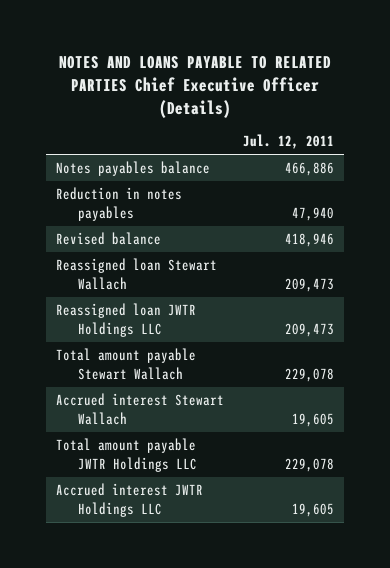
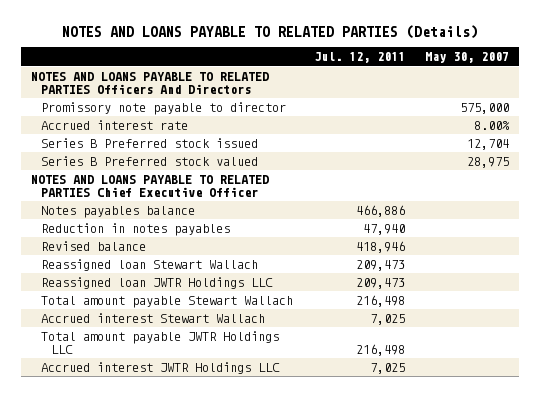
- NOTES AND LOANS PAYABLE TO RELATED PARTIES Chief Executive Officer (Details)
+ NOTES AND LOANS PAYABLE TO RELATED PARTIES (Details)
- | Jul. 12, 2011
+ | Jul. 12, 2011 | May 30, 2007
+ NOTES AND LOANS PAYABLE TO RELATED PARTIES Officers And Directors
+ Promissory note payable to director | | 575,000
+ Accrued interest rate | | 8.00%
+ Series B Preferred stock issued | | 12,704
+ Series B Preferred stock valued | | 28,975
+ NOTES AND LOANS PAYABLE TO RELATED PARTIES Chief Executive Officer
- Total amount payable Stewart Wallach | 229,078
- Accrued interest Stewart Wallach | 19,605
- Total amount payable JWTR Holdings LLC | 229,078
- Accrued interest JWTR Holdings LLC | 19,605
+ Total amount payable Stewart Wallach | 216,498 |
+ Accrued interest Stewart Wallach | 7,025 |
+ Total amount payable JWTR Holdings LLC | 216,498 |
+ Accrued interest JWTR Holdings LLC | 7,025 |

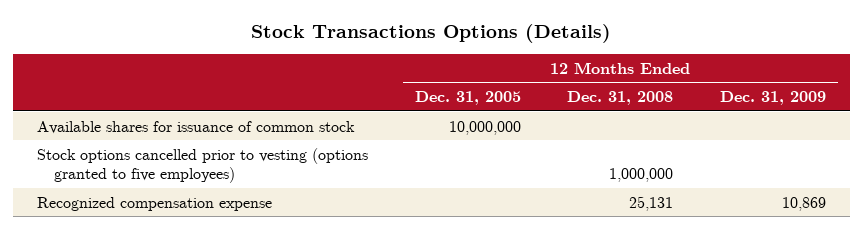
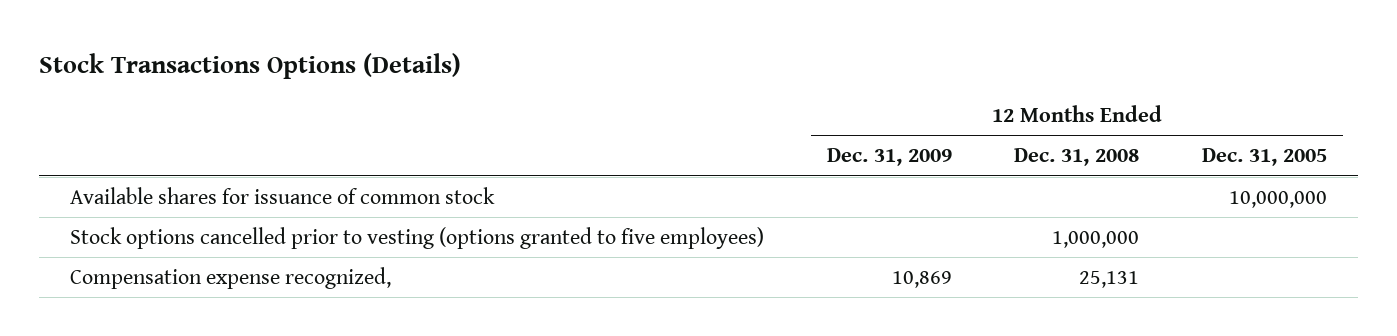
- | 12 Months Ended Dec. 31, 2005 | 12 Months Ended Dec. 31, 2008 | 12 Months Ended Dec. 31, 2009
+ | 12 Months Ended Dec. 31, 2009 | 12 Months Ended Dec. 31, 2008 | 12 Months Ended Dec. 31, 2005
- Recognized compensation expense | | 25,131 | 10,869
+ Compensation expense recognized, | 10,869 | 25,131 |

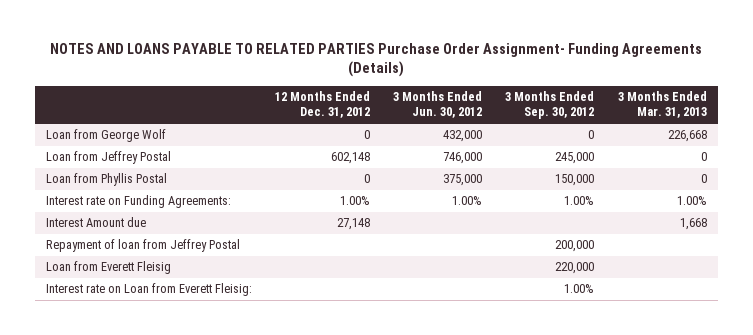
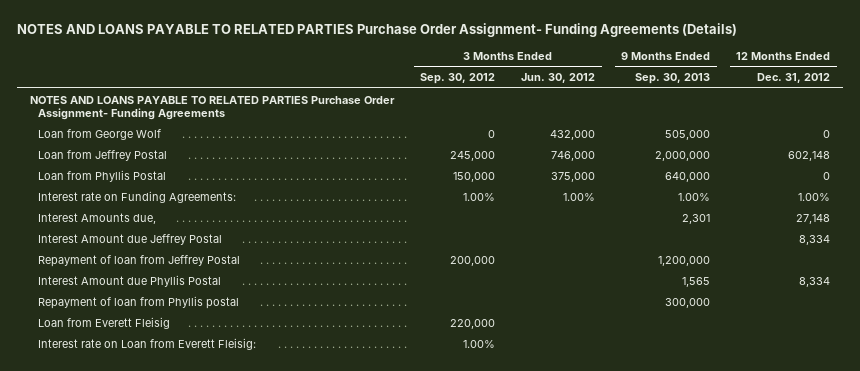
- | 12 Months Ended Dec. 31, 2012 | 3 Months Ended Jun. 30, 2012 | 3 Months Ended Sep. 30, 2012 | 3 Months Ended Mar. 31, 2013
+ | 3 Months Ended Sep. 30, 2012 | 3 Months Ended Jun. 30, 2012 | 9 Months Ended Sep. 30, 2013 | 12 Months Ended Dec. 31, 2012
+ NOTES AND LOANS PAYABLE TO RELATED PARTIES Purchase Order Assignment- Funding Agreements
- Interest Amount due | 27,148 | | | 1,668
+ Interest Amounts due, | | | 2,301 | 27,148
+ Interest Amount due Jeffrey Postal | | | | 8,334
+ Interest Amount due Phyllis Postal | | | 1,565 | 8,334
+ Repayment of loan from Phyllis postal | | | 300,000 |

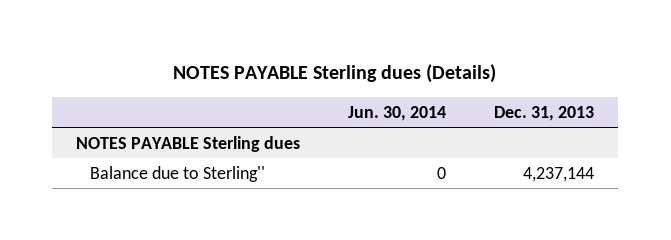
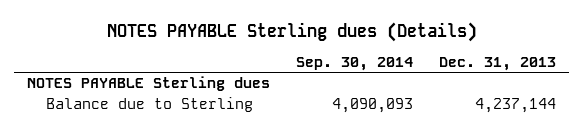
- | Jun. 30, 2014 | Dec. 31, 2013
+ | Sep. 30, 2014 | Dec. 31, 2013
- Balance due to Sterling'' | 0 | 4,237,144
+ Balance due to Sterling | 4,090,093 | 4,237,144

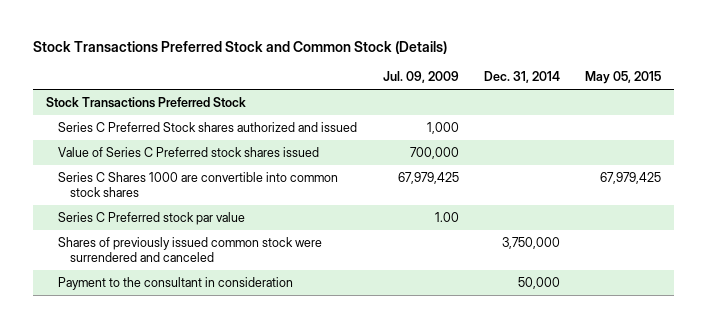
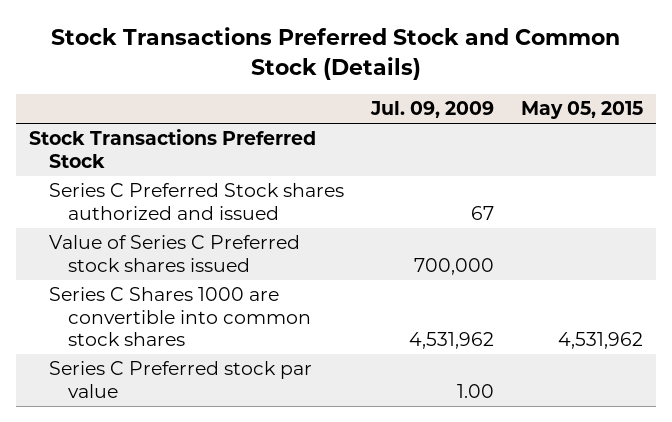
- | Jul. 09, 2009 | Dec. 31, 2014 | May 05, 2015
+ | Jul. 09, 2009 | May 05, 2015
- Series C Preferred Stock shares authorized and issued | 1,000 | |
+ Series C Preferred Stock shares authorized and issued | 67 |
- Series C Shares 1000 are convertible into common stock shares | 67,979,425 | | 67,979,425
+ Series C Shares 1000 are convertible into common stock shares | 4,531,962 | 4,531,962
- Shares of previously issued common stock were surrendered and canceled | | 3,750,000 |
- Payment to the consultant in consideration | | 50,000 |

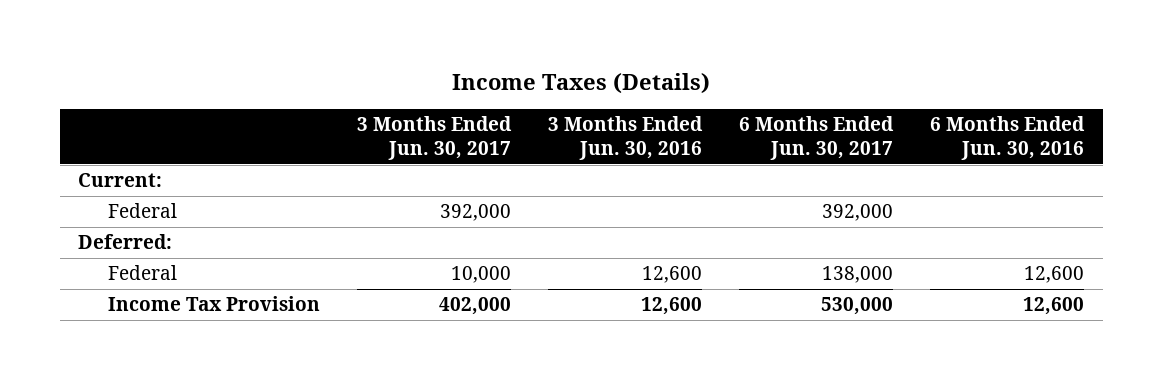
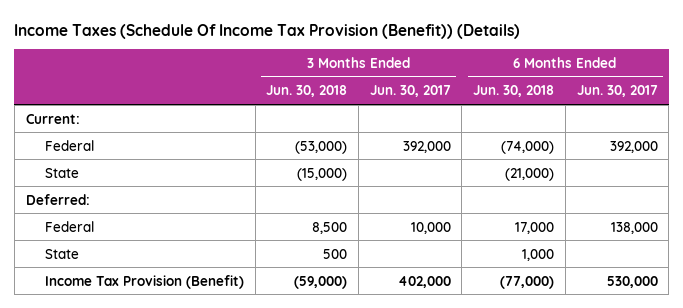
- Income Taxes (Details)
+ Income Taxes (Schedule Of Income Tax Provision (Benefit)) (Details)
- | 3 Months Ended Jun. 30, 2017 | 3 Months Ended Jun. 30, 2016 | 6 Months Ended Jun. 30, 2017 | 6 Months Ended Jun. 30, 2016
+ | 3 Months Ended Jun. 30, 2018 | 3 Months Ended Jun. 30, 2017 | 6 Months Ended Jun. 30, 2018 | 6 Months Ended Jun. 30, 2017
+ State | (15,000) | | (21,000) |
- Income Tax Provision | 402,000 | 12,600 | 530,000 | 12,600
+ State | 500 | | 1,000 |
+ Income Tax Provision (Benefit) | (59,000) | 402,000 | (77,000) | 530,000

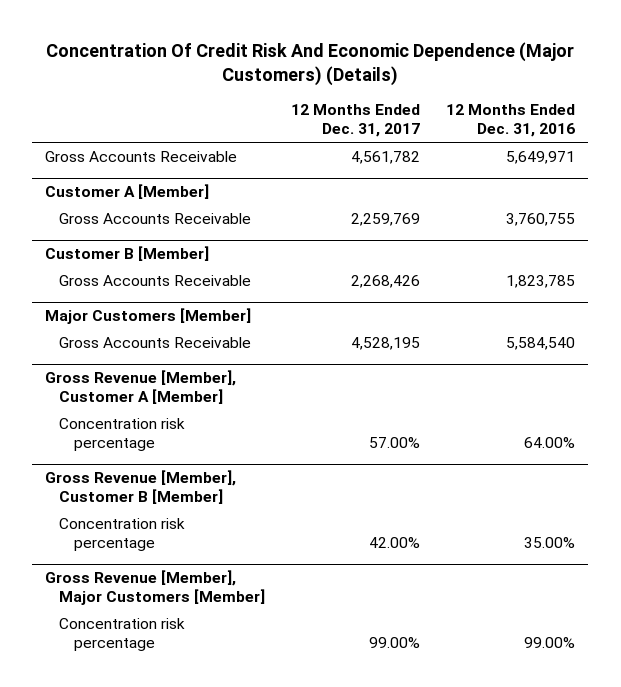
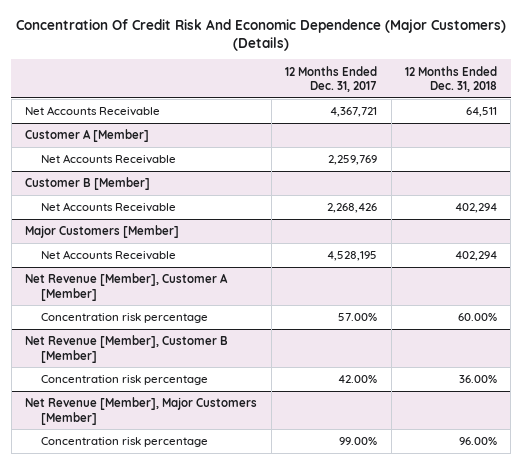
- | 12 Months Ended Dec. 31, 2017 | 12 Months Ended Dec. 31, 2016
+ | 12 Months Ended Dec. 31, 2017 | 12 Months Ended Dec. 31, 2018
- Gross Accounts Receivable | 4,561,782 | 5,649,971
+ Net Accounts Receivable | 4,367,721 | 64,511
@ Customer A [Member]
- Gross Accounts Receivable | 2,259,769 | 3,760,755
+ Net Accounts Receivable | 2,259,769 |
@ Customer B [Member]
- Gross Accounts Receivable | 2,268,426 | 1,823,785
+ Net Accounts Receivable | 2,268,426 | 402,294
@ Major Customers [Member]
- Gross Accounts Receivable | 4,528,195 | 5,584,540
- Gross Revenue [Member], Customer A [Member]
@ Major Customers [Member]
+ Net Accounts Receivable | 4,528,195 | 402,294
+ Net Revenue [Member], Customer A [Member]
- Gross Revenue [Member], Customer B [Member]
+ Net Revenue [Member], Customer B [Member]
- Gross Revenue [Member], Major Customers [Member]
+ Net Revenue [Member], Major Customers [Member]

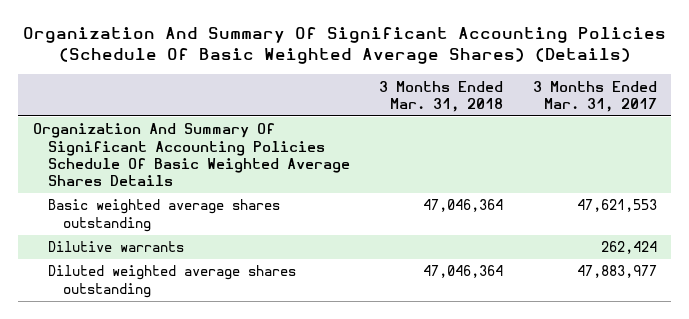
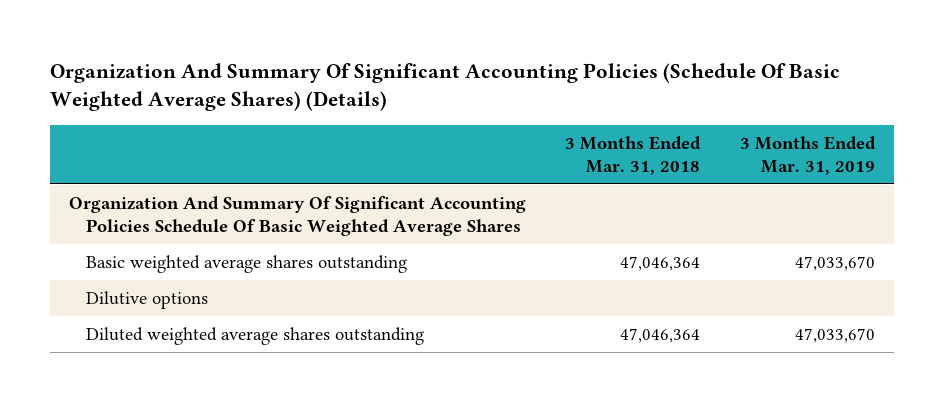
- | 3 Months Ended Mar. 31, 2018 | 3 Months Ended Mar. 31, 2017
+ | 3 Months Ended Mar. 31, 2018 | 3 Months Ended Mar. 31, 2019
- Organization And Summary Of Significant Accounting Policies Schedule Of Basic Weighted Average Shares Details
+ Organization And Summary Of Significant Accounting Policies Schedule Of Basic Weighted Average Shares
- Dilutive warrants | | 262,424
+ Dilutive options

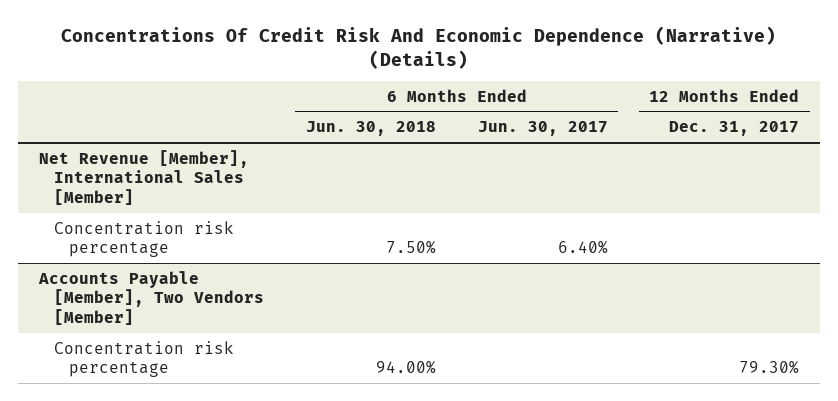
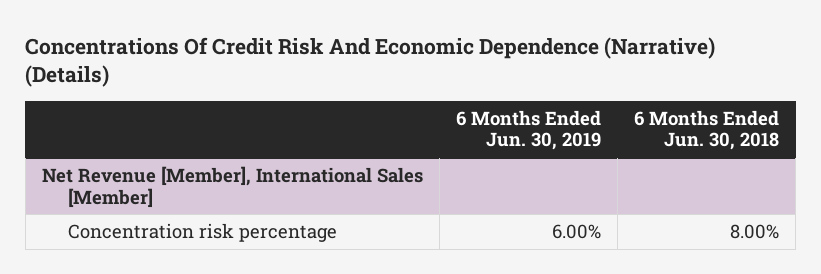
- | 6 Months Ended Jun. 30, 2018 | 6 Months Ended Jun. 30, 2017 | 12 Months Ended Dec. 31, 2017
+ | 6 Months Ended Jun. 30, 2019 | 6 Months Ended Jun. 30, 2018
@ Net Revenue [Member], International Sales [Member]
- Concentration risk percentage | 7.50% | 6.40% |
- Accounts Payable [Member], Two Vendors [Member]
- Concentration risk percentage | 94.00% | | 79.30%
@ Net Revenue [Member], International Sales [Member]
+ Concentration risk percentage | 6.00% | 8.00%

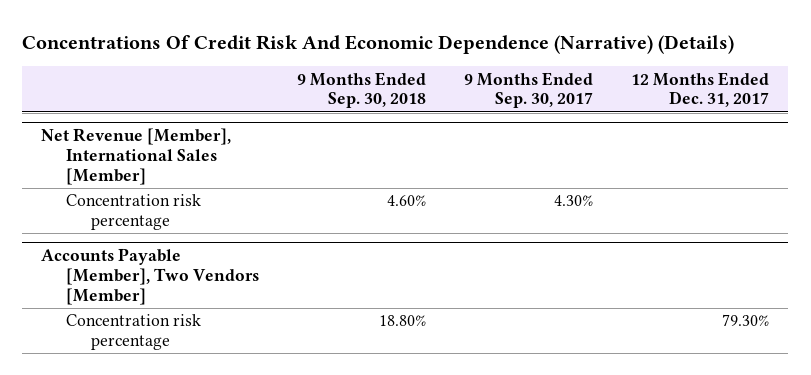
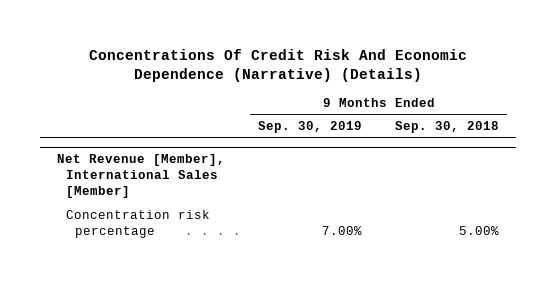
- | 9 Months Ended Sep. 30, 2018 | 9 Months Ended Sep. 30, 2017 | 12 Months Ended Dec. 31, 2017
+ | 9 Months Ended Sep. 30, 2019 | 9 Months Ended Sep. 30, 2018
@ Net Revenue [Member], International Sales [Member]
- Concentration risk percentage | 4.60% | 4.30% |
- Accounts Payable [Member], Two Vendors [Member]
- Concentration risk percentage | 18.80% | | 79.30%
@ Net Revenue [Member], International Sales [Member]
+ Concentration risk percentage | 7.00% | 5.00%

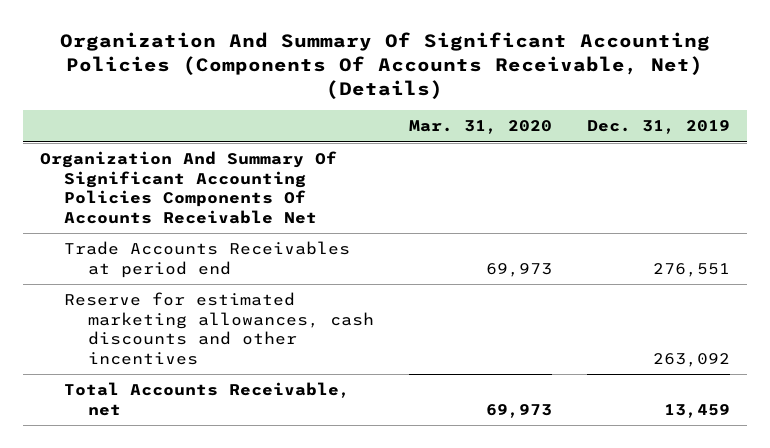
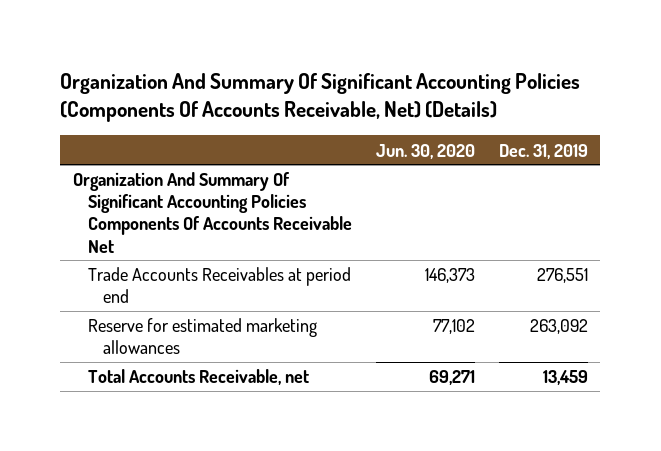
- | Mar. 31, 2020 | Dec. 31, 2019
+ | Jun. 30, 2020 | Dec. 31, 2019
- Reserve for estimated marketing allowances, cash discounts and other incentives | | 263,092
+ Reserve for estimated marketing allowances | 77,102 | 263,092

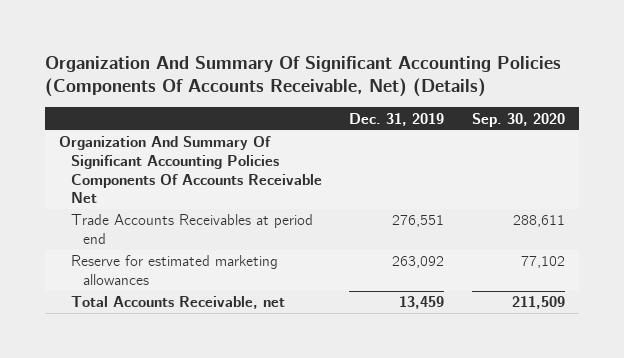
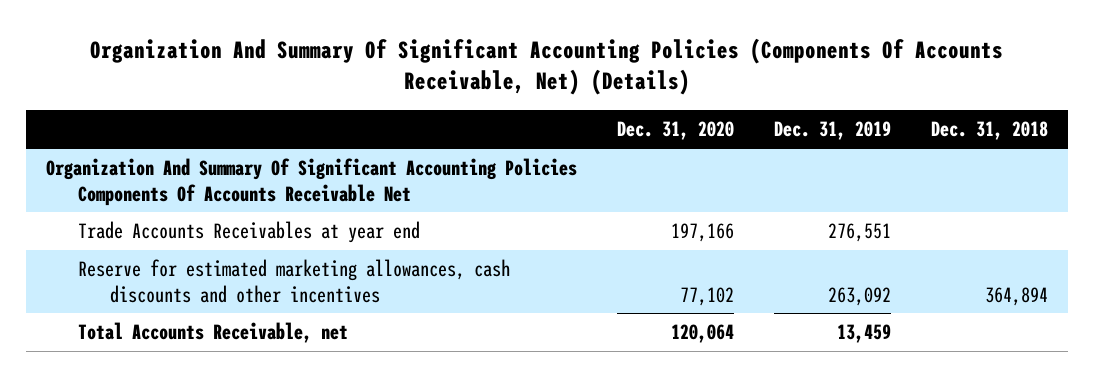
- | Dec. 31, 2019 | Sep. 30, 2020
+ | Dec. 31, 2020 | Dec. 31, 2019 | Dec. 31, 2018
- Trade Accounts Receivables at period end | 276,551 | 288,611
- Reserve for estimated marketing allowances | 263,092 | 77,102
+ Trade Accounts Receivables at year end | 197,166 | 276,551 |
+ Reserve for estimated marketing allowances, cash discounts and other incentives | 77,102 | 263,092 | 364,894

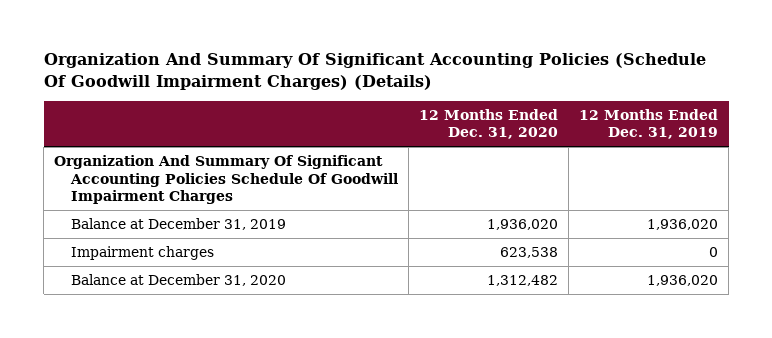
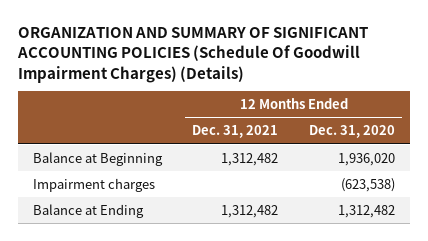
- Organization And Summary Of Significant Accounting Policies (Schedule Of Goodwill Impairment Charges) (Details)
+ ORGANIZATION AND SUMMARY OF SIGNIFICANT ACCOUNTING POLICIES (Schedule Of Goodwill Impairment Charges) (Details)
- | 12 Months Ended Dec. 31, 2020 | 12 Months Ended Dec. 31, 2019
+ | 12 Months Ended Dec. 31, 2021 | 12 Months Ended Dec. 31, 2020
- Organization And Summary Of Significant Accounting Policies Schedule Of Goodwill Impairment Charges
- Balance at December 31, 2019 | 1,936,020 | 1,936,020
- Impairment charges | 623,538 | 0
- Balance at December 31, 2020 | 1,312,482 | 1,936,020
+ Balance at Beginning | 1,312,482 | 1,936,020
+ Impairment charges | | (623,538)
+ Balance at Ending | 1,312,482 | 1,312,482

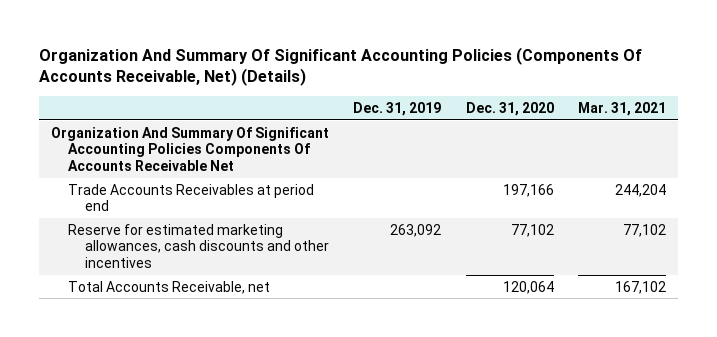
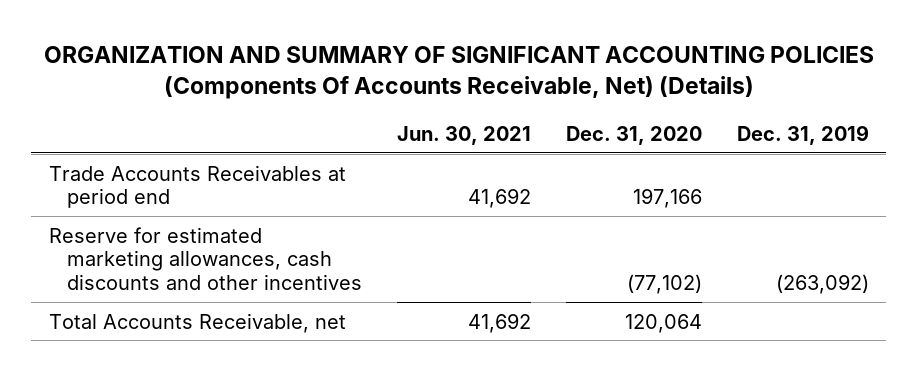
- Organization And Summary Of Significant Accounting Policies (Components Of Accounts Receivable, Net) (Details)
+ ORGANIZATION AND SUMMARY OF SIGNIFICANT ACCOUNTING POLICIES (Components Of Accounts Receivable, Net) (Details)
- | Dec. 31, 2019 | Dec. 31, 2020 | Mar. 31, 2021
+ | Jun. 30, 2021 | Dec. 31, 2020 | Dec. 31, 2019
- Organization And Summary Of Significant Accounting Policies Components Of Accounts Receivable Net
- Reserve for estimated marketing allowances, cash discounts and other incentives | 263,092 | 77,102 | 77,102
+ Reserve for estimated marketing allowances, cash discounts and other incentives | | (77,102) | (263,092)

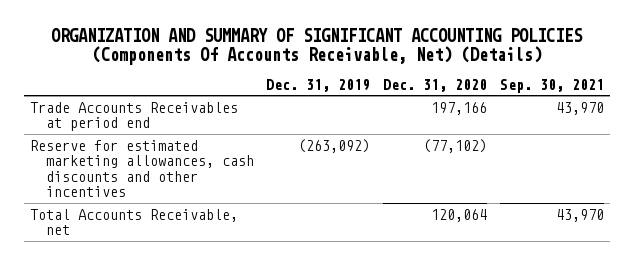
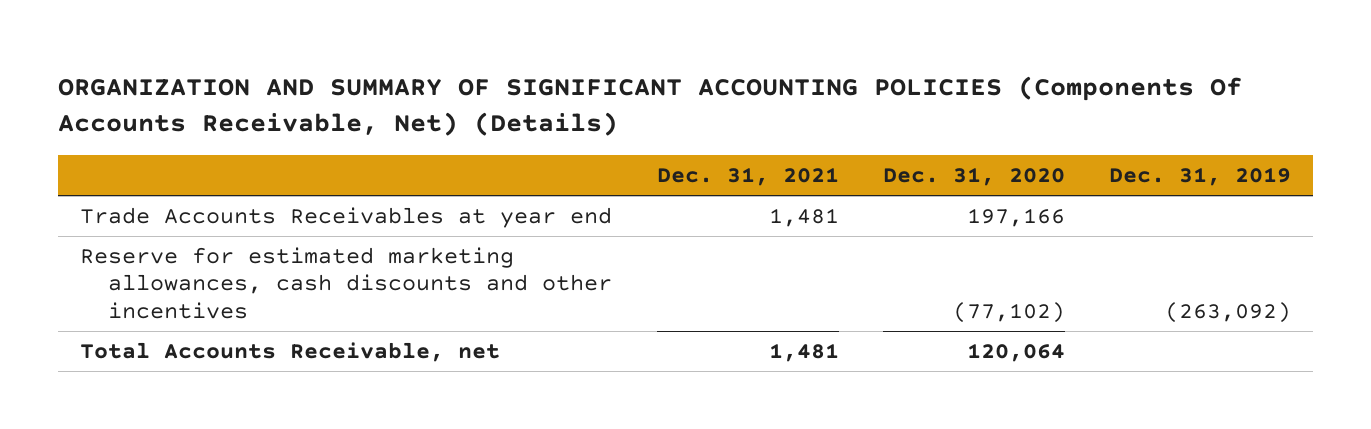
- | Dec. 31, 2019 | Dec. 31, 2020 | Sep. 30, 2021
+ | Dec. 31, 2021 | Dec. 31, 2020 | Dec. 31, 2019
- Trade Accounts Receivables at period end | | 197,166 | 43,970
+ Trade Accounts Receivables at year end | 1,481 | 197,166 |

